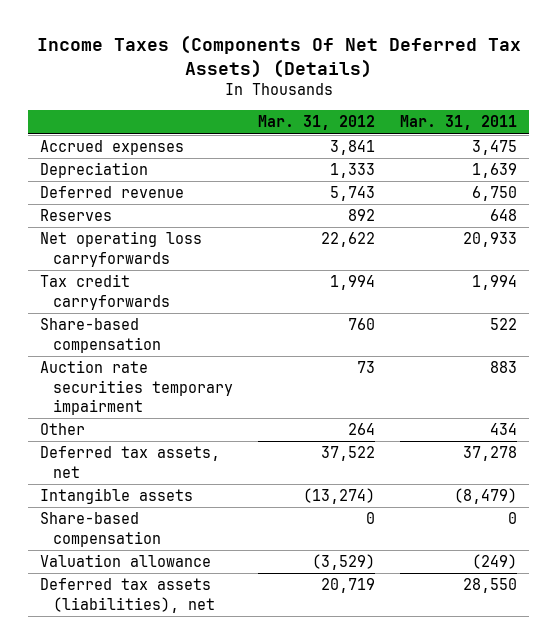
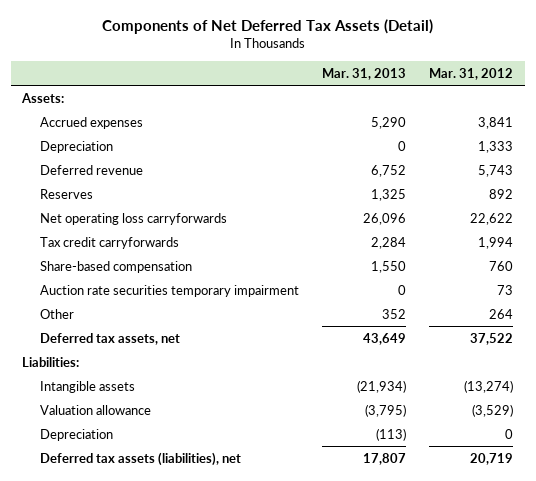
- Income Taxes (Components Of Net Deferred Tax Assets) (Details)
+ Components of Net Deferred Tax Assets (Detail)
- | Mar. 31, 2012 | Mar. 31, 2011
+ | Mar. 31, 2013 | Mar. 31, 2012
+ Assets:
+ Liabilities:
- Share-based compensation | 0 | 0
+ Depreciation | (113) | 0

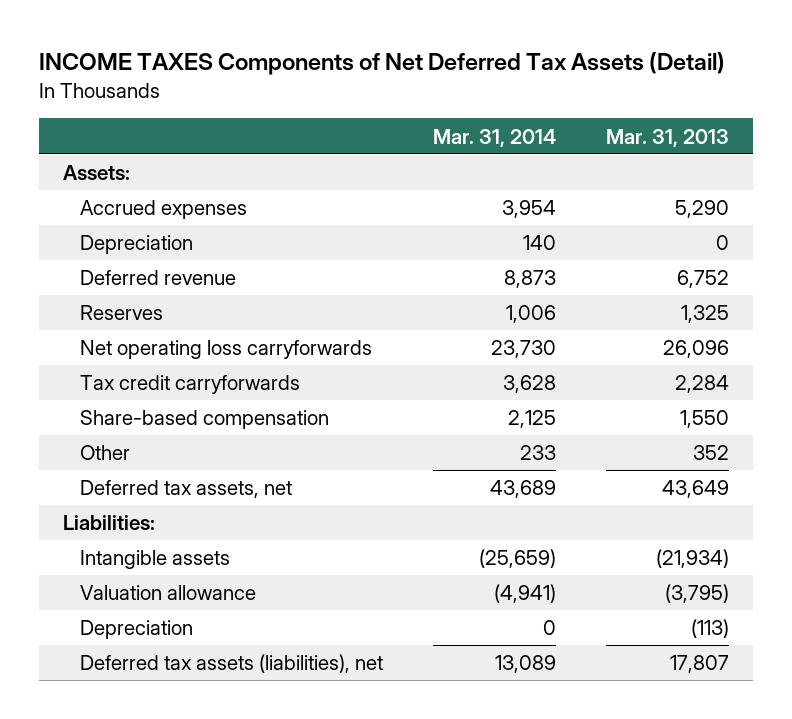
- Components of Net Deferred Tax Assets (Detail)
+ INCOME TAXES Components of Net Deferred Tax Assets (Detail)
- | Mar. 31, 2013 | Mar. 31, 2012
+ | Mar. 31, 2014 | Mar. 31, 2013
- Auction rate securities temporary impairment | 0 | 73

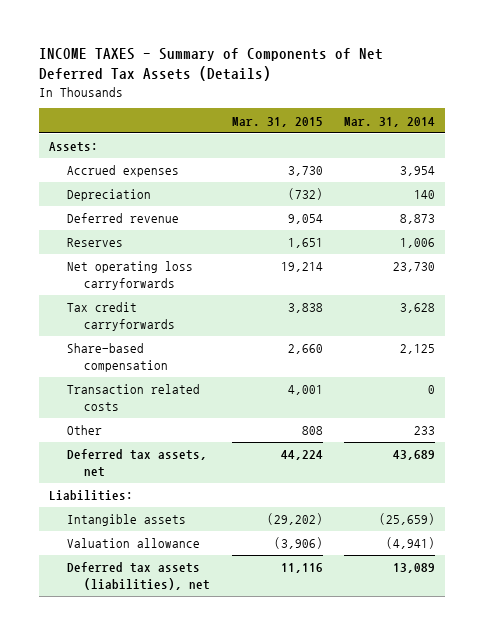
- INCOME TAXES Components of Net Deferred Tax Assets (Detail)
+ INCOME TAXES - Summary of Components of Net Deferred Tax Assets (Details)
- | Mar. 31, 2014 | Mar. 31, 2013
+ | Mar. 31, 2015 | Mar. 31, 2014
+ Transaction related costs | 4,001 | 0
- Depreciation | 0 | (113)

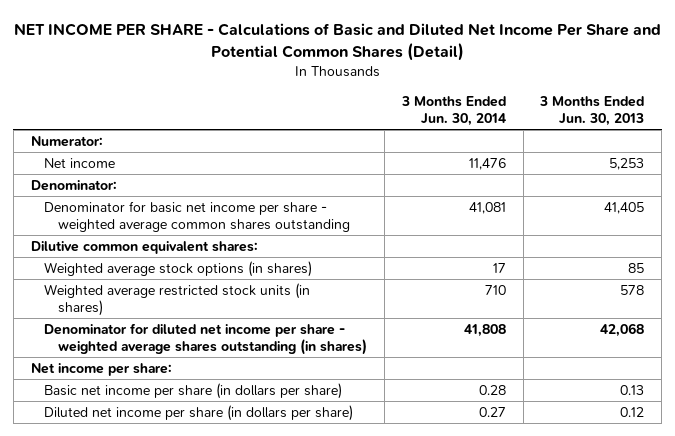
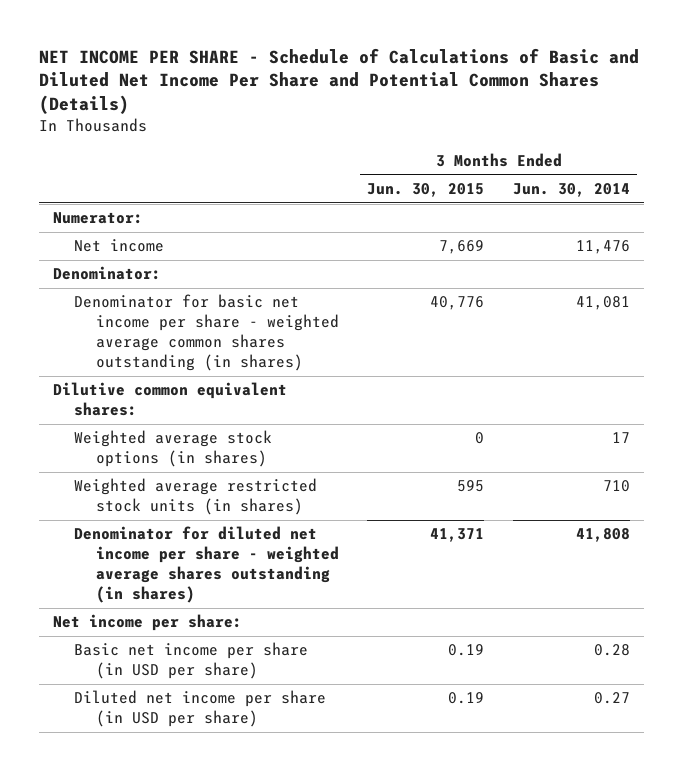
- NET INCOME PER SHARE - Calculations of Basic and Diluted Net Income Per Share and Potential Common Shares (Detail)
+ NET INCOME PER SHARE - Schedule of Calculations of Basic and Diluted Net Income Per Share and Potential Common Shares (Details)
- | 3 Months Ended Jun. 30, 2014 | 3 Months Ended Jun. 30, 2013
+ | 3 Months Ended Jun. 30, 2015 | 3 Months Ended Jun. 30, 2014
- Denominator for basic net income per share - weighted average common shares outstanding | 41,081 | 41,405
+ Denominator for basic net income per share - weighted average common shares outstanding (in shares) | 40,776 | 41,081
- Basic net income per share (in dollars per share) | 0.28 | 0.13
- Diluted net income per share (in dollars per share) | 0.27 | 0.12
+ Basic net income per share (in USD per share) | 0.19 | 0.28
+ Diluted net income per share (in USD per share) | 0.19 | 0.27

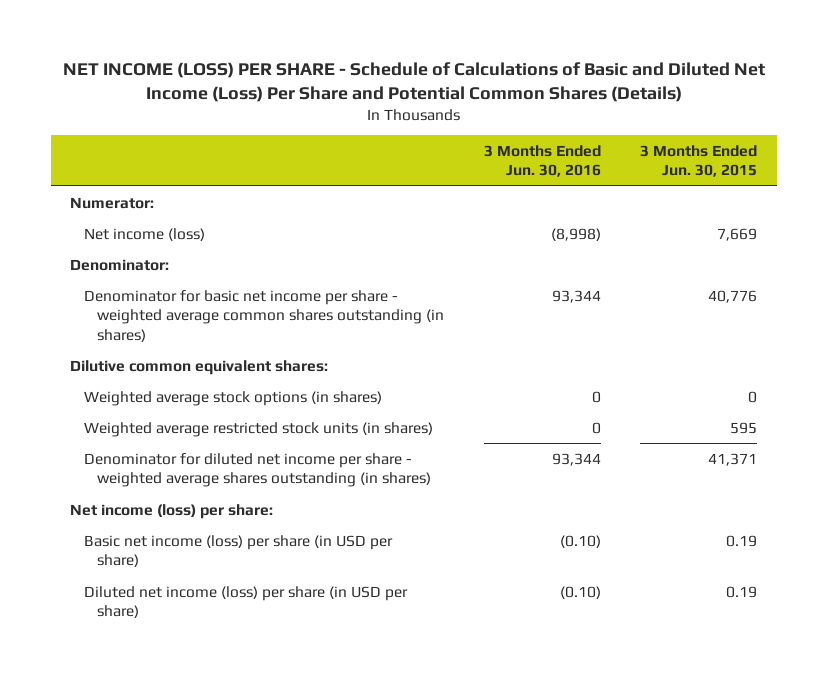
- NET INCOME PER SHARE - Schedule of Calculations of Basic and Diluted Net Income Per Share and Potential Common Shares (Details)
+ NET INCOME (LOSS) PER SHARE - Schedule of Calculations of Basic and Diluted Net Income (Loss) Per Share and Potential Common Shares (Details)
- | 3 Months Ended Jun. 30, 2015 | 3 Months Ended Jun. 30, 2014
+ | 3 Months Ended Jun. 30, 2016 | 3 Months Ended Jun. 30, 2015
- Net income | 7,669 | 11,476
+ Net income (loss) | (8,998) | 7,669
- Net income per share:
- Basic net income per share (in USD per share) | 0.19 | 0.28
- Diluted net income per share (in USD per share) | 0.19 | 0.27
+ Net income (loss) per share:
+ Basic net income (loss) per share (in USD per share) | (0.10) | 0.19
+ Diluted net income (loss) per share (in USD per share) | (0.10) | 0.19

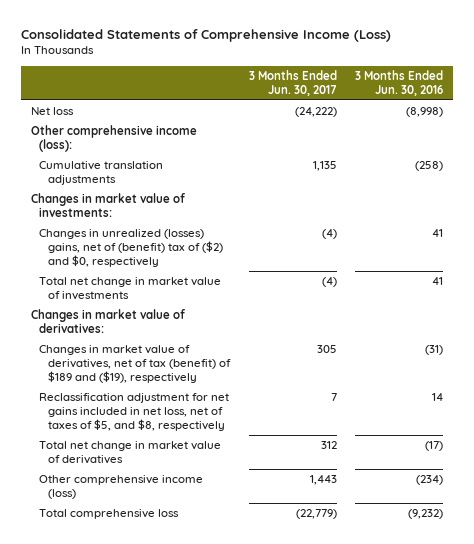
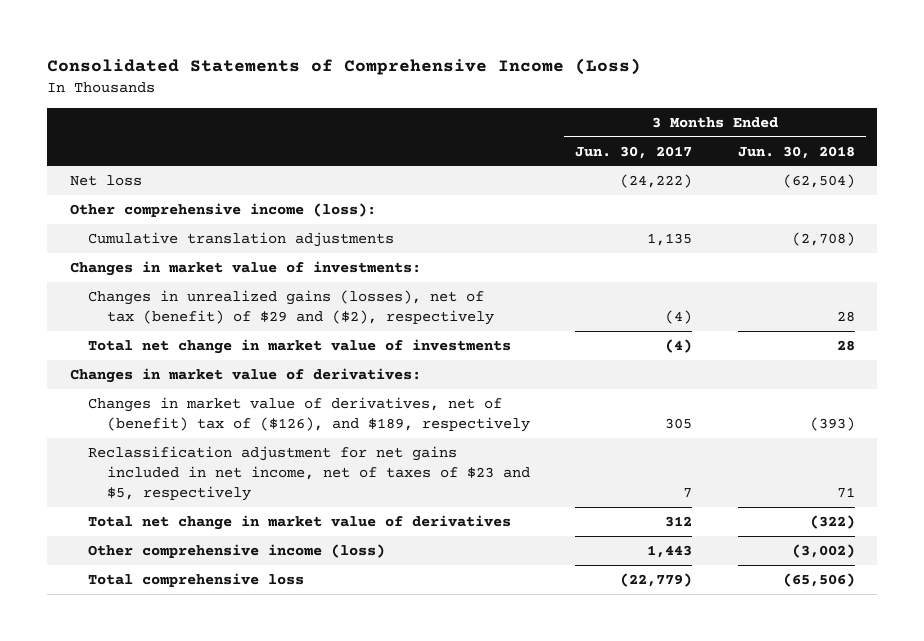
- | 3 Months Ended Jun. 30, 2017 | 3 Months Ended Jun. 30, 2016
+ | 3 Months Ended Jun. 30, 2017 | 3 Months Ended Jun. 30, 2018
- Changes in unrealized (losses) gains, net of (benefit) tax of ($2) and $0, respectively | (4) | 41
+ Changes in unrealized gains (losses), net of tax (benefit) of $29 and ($2), respectively | (4) | 28
- Changes in market value of derivatives, net of tax (benefit) of $189 and ($19), respectively | 305 | (31)
- Reclassification adjustment for net gains included in net loss, net of taxes of $5, and $8, respectively | 7 | 14
+ Changes in market value of derivatives, net of (benefit) tax of ($126), and $189, respectively | 305 | (393)
+ Reclassification adjustment for net gains included in net income, net of taxes of $23 and $5, respectively | 7 | 71

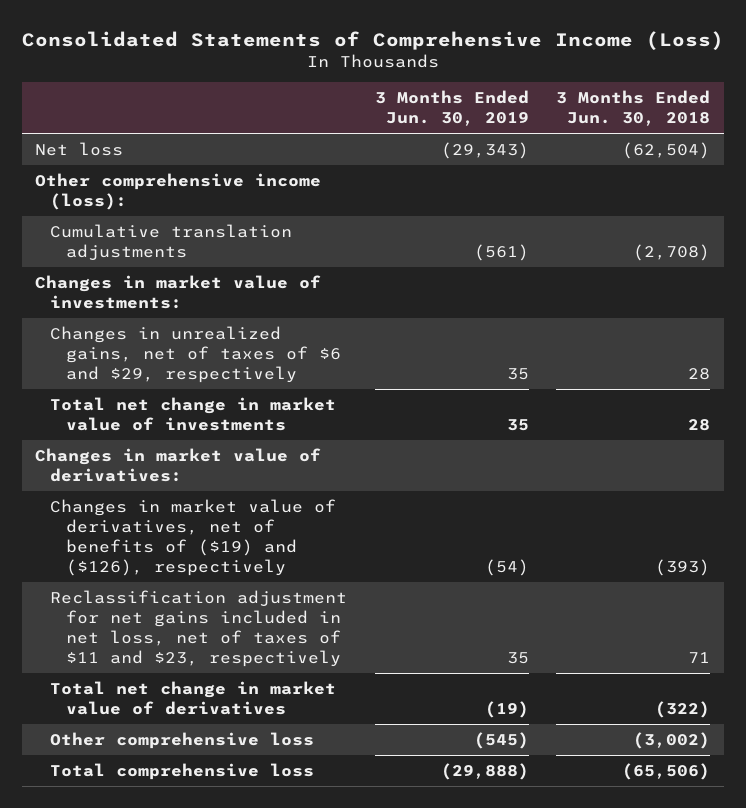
- | 3 Months Ended Jun. 30, 2017 | 3 Months Ended Jun. 30, 2018
+ | 3 Months Ended Jun. 30, 2019 | 3 Months Ended Jun. 30, 2018
- Changes in unrealized gains (losses), net of tax (benefit) of $29 and ($2), respectively | (4) | 28
+ Changes in unrealized gains, net of taxes of $6 and $29, respectively | 35 | 28
- Changes in market value of derivatives, net of (benefit) tax of ($126), and $189, respectively | 305 | (393)
- Reclassification adjustment for net gains included in net income, net of taxes of $23 and $5, respectively | 7 | 71
+ Changes in market value of derivatives, net of benefits of ($19) and ($126), respectively | (54) | (393)
+ Reclassification adjustment for net gains included in net loss, net of taxes of $11 and $23, respectively | 35 | 71
- Other comprehensive income (loss) | 1,443 | (3,002)
+ Other comprehensive loss | (545) | (3,002)

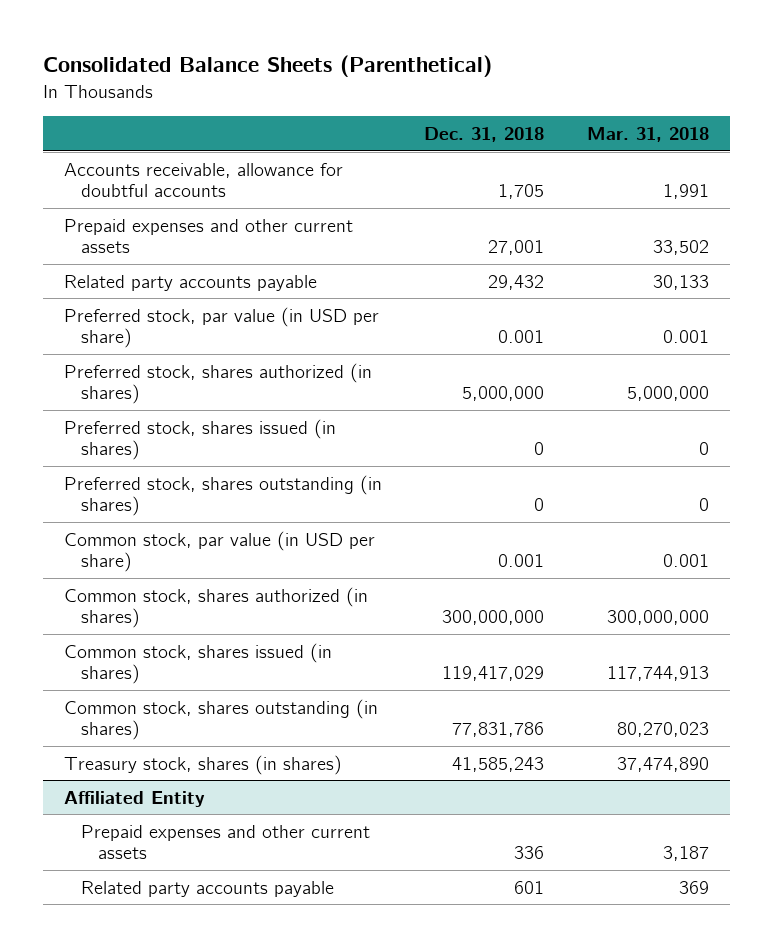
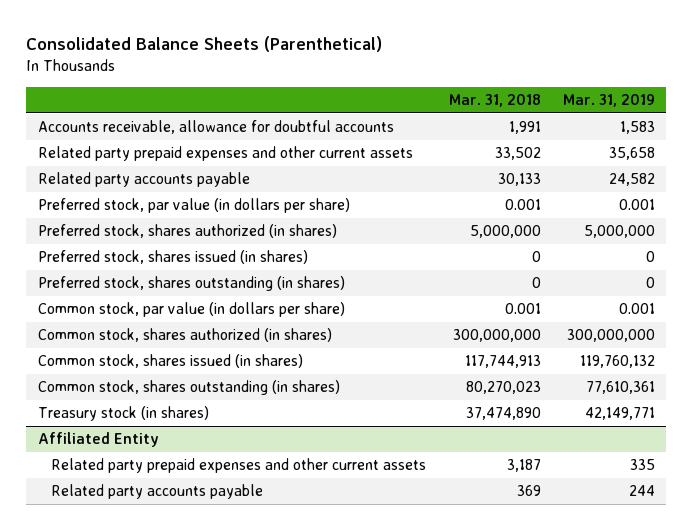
- | Dec. 31, 2018 | Mar. 31, 2018
+ | Mar. 31, 2018 | Mar. 31, 2019
- Prepaid expenses and other current assets | 27,001 | 33,502
+ Related party prepaid expenses and other current assets | 33,502 | 35,658
- Preferred stock, par value (in USD per share) | 0.001 | 0.001
+ Preferred stock, par value (in dollars per share) | 0.001 | 0.001
- Common stock, par value (in USD per share) | 0.001 | 0.001
+ Common stock, par value (in dollars per share) | 0.001 | 0.001
- Treasury stock, shares (in shares) | 41,585,243 | 37,474,890
+ Treasury stock (in shares) | 37,474,890 | 42,149,771
@ Affiliated Entity
- Prepaid expenses and other current assets | 336 | 3,187
+ Related party prepaid expenses and other current assets | 3,187 | 335

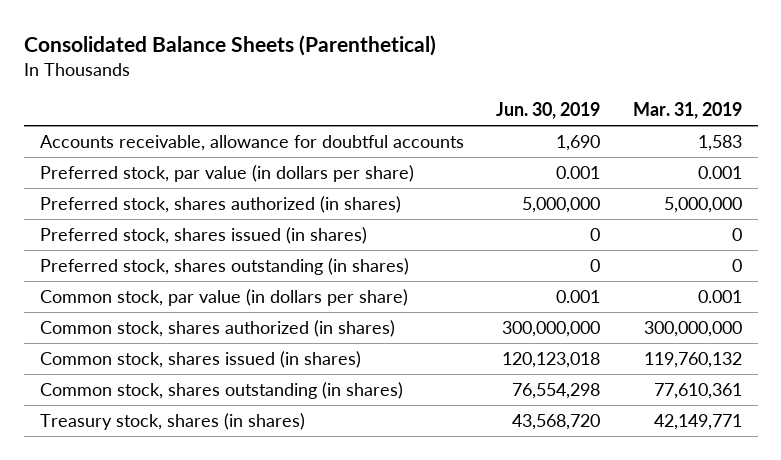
- | Mar. 31, 2018 | Mar. 31, 2019
+ | Jun. 30, 2019 | Mar. 31, 2019
- Related party prepaid expenses and other current assets | 33,502 | 35,658
- Related party accounts payable | 30,133 | 24,582
- Treasury stock (in shares) | 37,474,890 | 42,149,771
- Affiliated Entity
- Related party prepaid expenses and other current assets | 3,187 | 335
- Related party accounts payable | 369 | 244
+ Treasury stock, shares (in shares) | 43,568,720 | 42,149,771

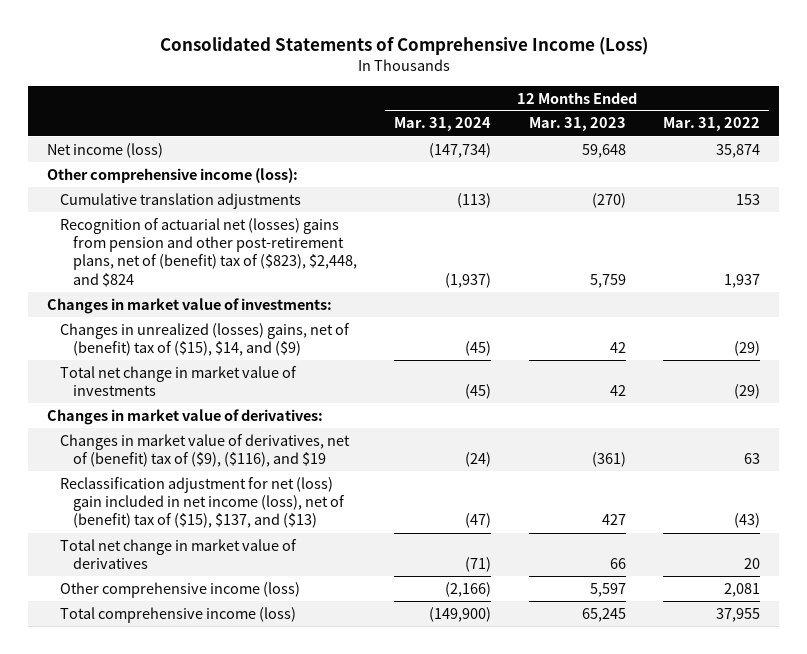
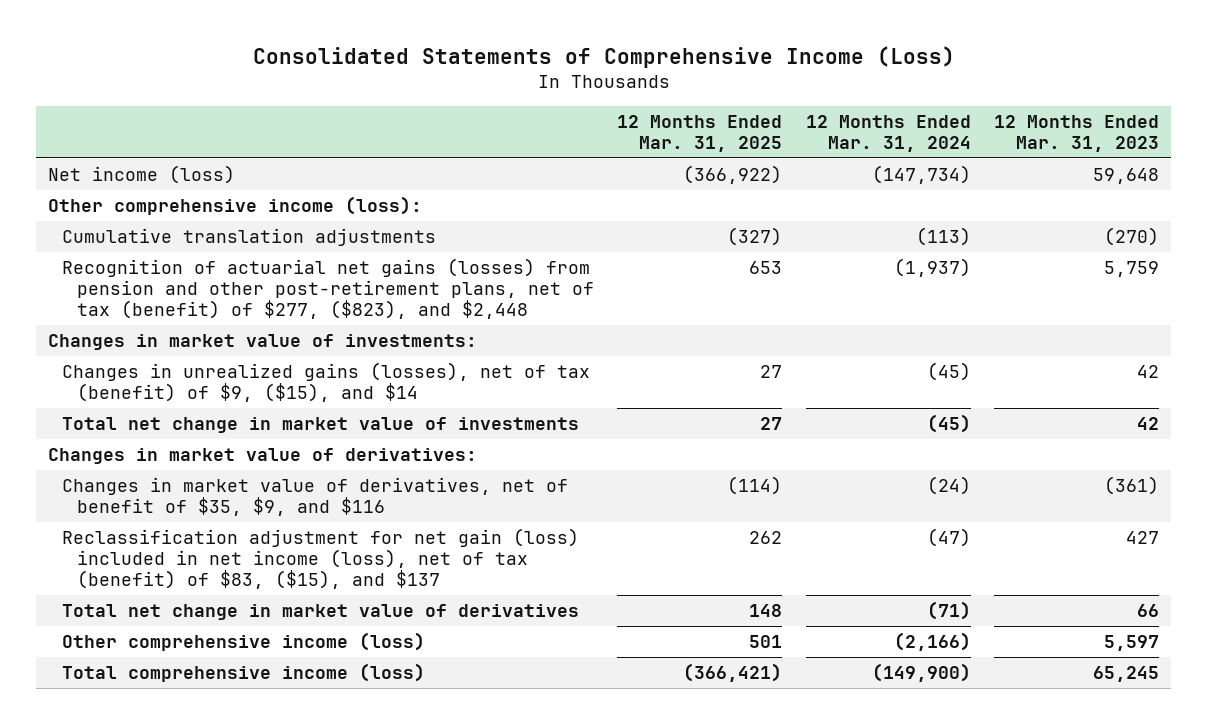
- | 12 Months Ended Mar. 31, 2024 | 12 Months Ended Mar. 31, 2023 | 12 Months Ended Mar. 31, 2022
+ | 12 Months Ended Mar. 31, 2025 | 12 Months Ended Mar. 31, 2024 | 12 Months Ended Mar. 31, 2023
- Recognition of actuarial net (losses) gains from pension and other post-retirement plans, net of (benefit) tax of ($823), $2,448, and $824 | (1,937) | 5,759 | 1,937
+ Recognition of actuarial net gains (losses) from pension and other post-retirement plans, net of tax (benefit) of $277, ($823), and $2,448 | 653 | (1,937) | 5,759
- Changes in unrealized (losses) gains, net of (benefit) tax of ($15), $14, and ($9) | (45) | 42 | (29)
+ Changes in unrealized gains (losses), net of tax (benefit) of $9, ($15), and $14 | 27 | (45) | 42
- Changes in market value of derivatives, net of (benefit) tax of ($9), ($116), and $19 | (24) | (361) | 63
- Reclassification adjustment for net (loss) gain included in net income (loss), net of (benefit) tax of ($15), $137, and ($13) | (47) | 427 | (43)
+ Changes in market value of derivatives, net of benefit of $35, $9, and $116 | (114) | (24) | (361)
+ Reclassification adjustment for net gain (loss) included in net income (loss), net of tax (benefit) of $83, ($15), and $137 | 262 | (47) | 427

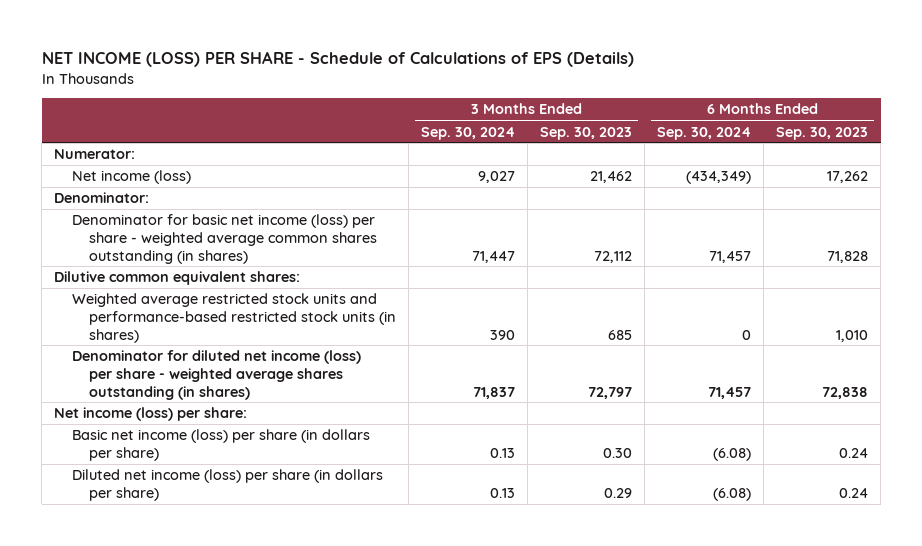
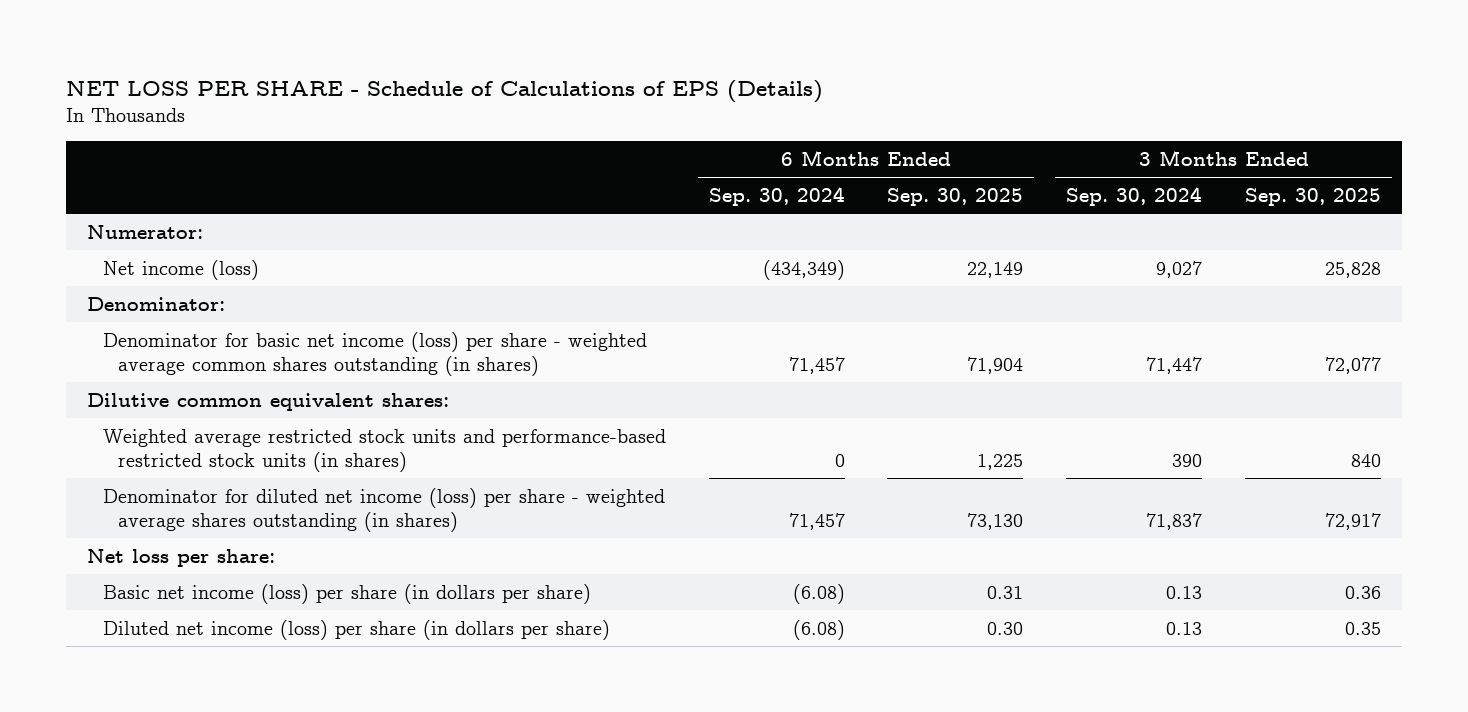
- NET INCOME (LOSS) PER SHARE - Schedule of Calculations of EPS (Details)
+ NET LOSS PER SHARE - Schedule of Calculations of EPS (Details)
- | 3 Months Ended Sep. 30, 2024 | 3 Months Ended Sep. 30, 2023 | 6 Months Ended Sep. 30, 2024 | 6 Months Ended Sep. 30, 2023
+ | 6 Months Ended Sep. 30, 2024 | 6 Months Ended Sep. 30, 2025 | 3 Months Ended Sep. 30, 2024 | 3 Months Ended Sep. 30, 2025
- Net income (loss) per share:
+ Net loss per share:

